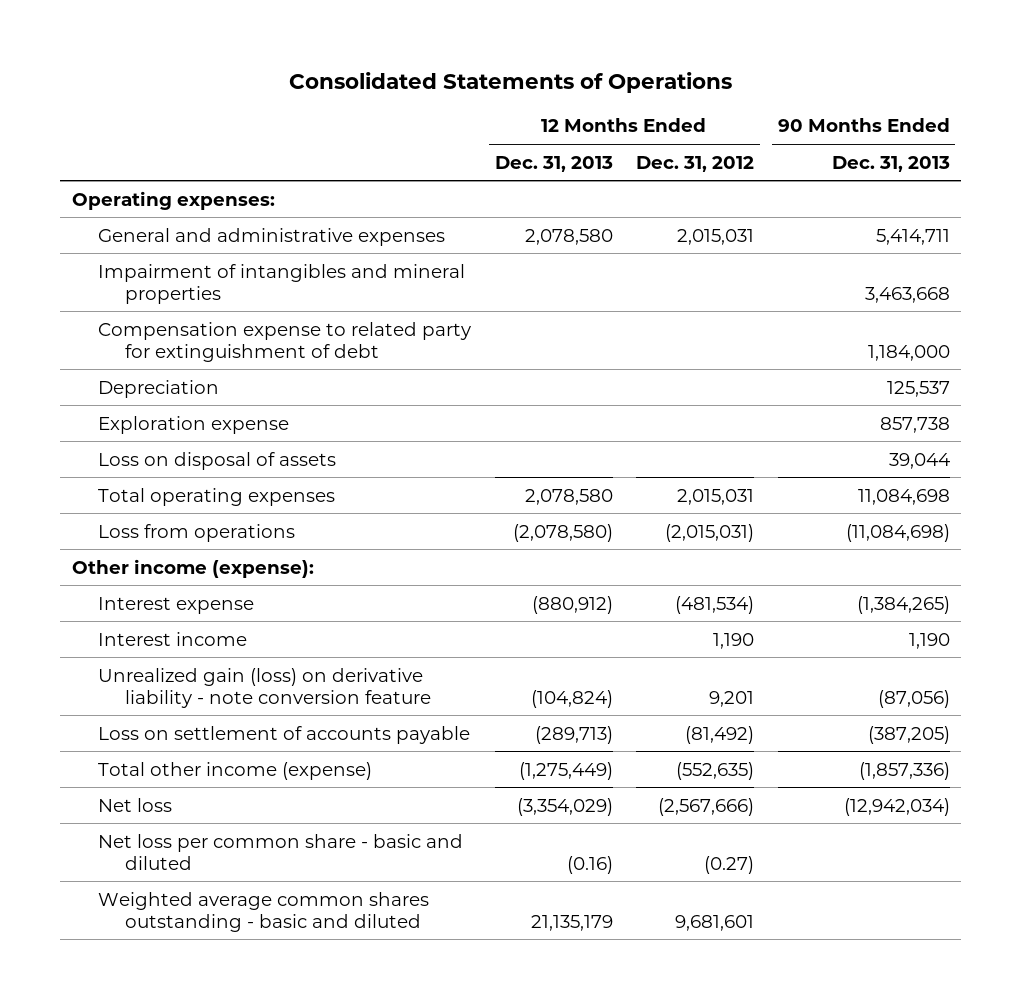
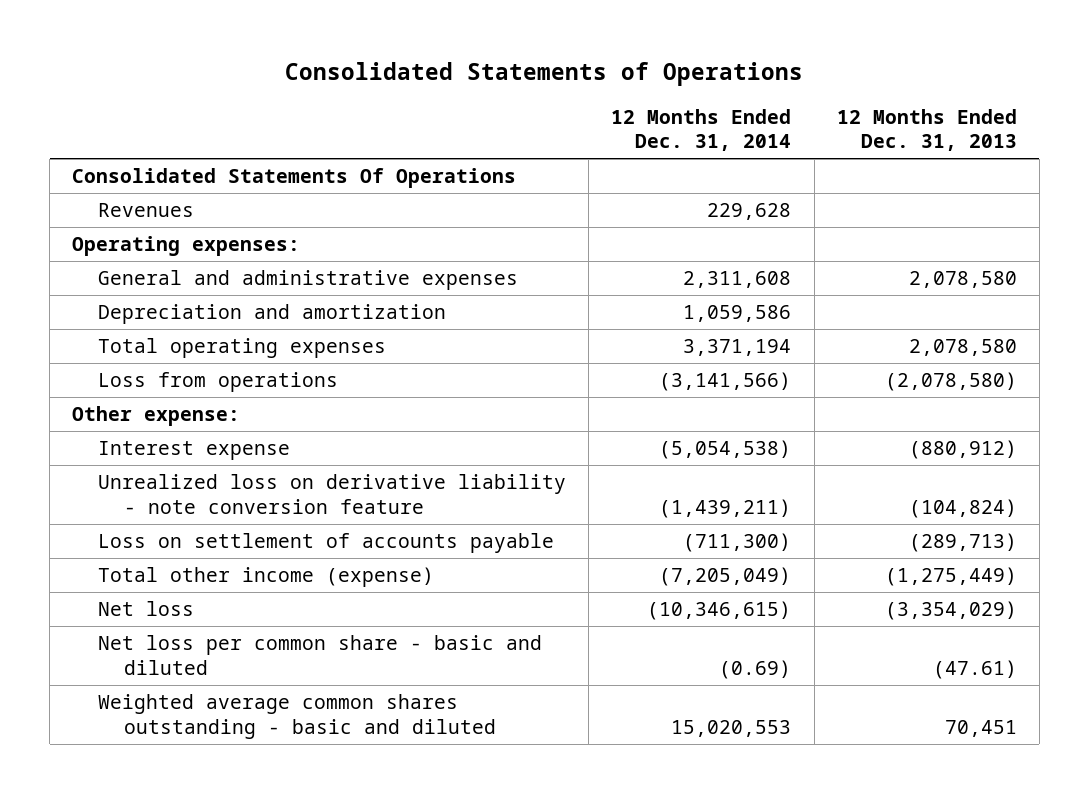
- | 12 Months Ended Dec. 31, 2013 | 12 Months Ended Dec. 31, 2012 | 90 Months Ended Dec. 31, 2013
+ | 12 Months Ended Dec. 31, 2014 | 12 Months Ended Dec. 31, 2013
+ Consolidated Statements Of Operations
+ Revenues | 229,628 |
- Impairment of intangibles and mineral properties | | | 3,463,668
- Compensation expense to related party for extinguishment of debt | | | 1,184,000
- Depreciation | | | 125,537
- Exploration expense | | | 857,738
- Loss on disposal of assets | | | 39,044
+ Depreciation and amortization | 1,059,586 |
- Other income (expense):
+ Other expense:
- Interest income | | 1,190 | 1,190
- Unrealized gain (loss) on derivative liability - note conversion feature | (104,824) | 9,201 | (87,056)
+ Unrealized loss on derivative liability - note conversion feature | (1,439,211) | (104,824)
- Net loss per common share - basic and diluted | (0.16) | (0.27) |
- Weighted average common shares outstanding - basic and diluted | 21,135,179 | 9,681,601 |
+ Net loss per common share - basic and diluted | (0.69) | (47.61)
+ Weighted average common shares outstanding - basic and diluted | 15,020,553 | 70,451

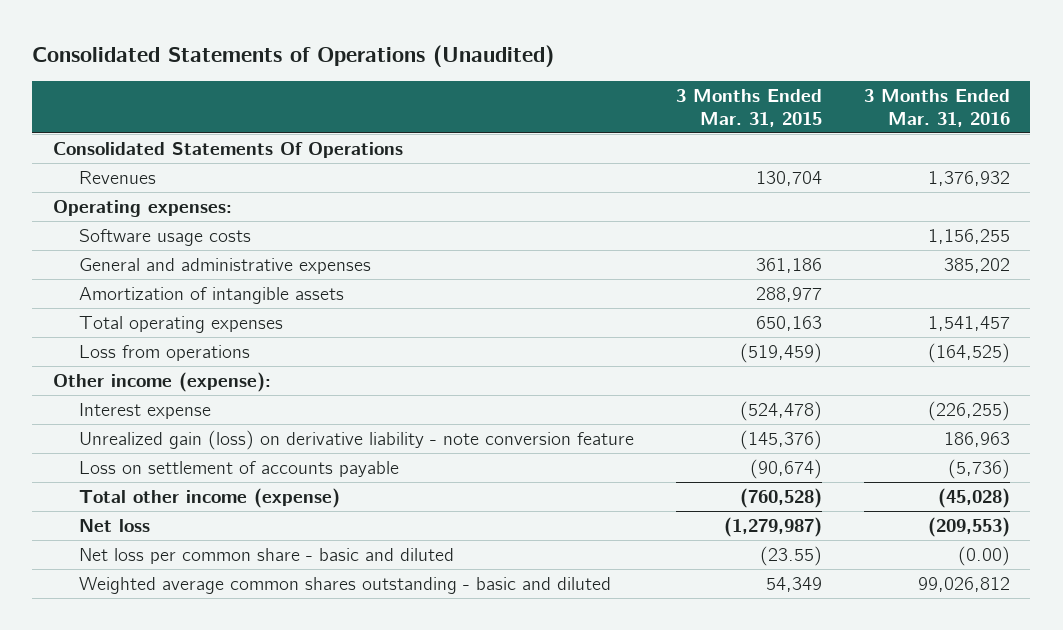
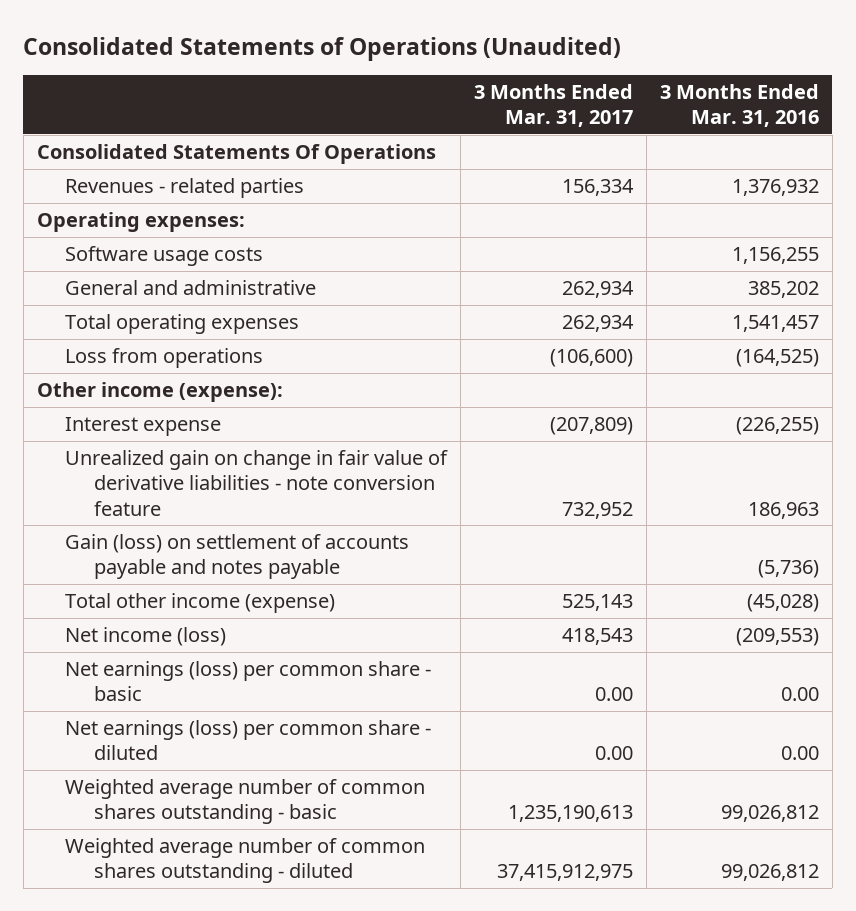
- | 3 Months Ended Mar. 31, 2015 | 3 Months Ended Mar. 31, 2016
+ | 3 Months Ended Mar. 31, 2017 | 3 Months Ended Mar. 31, 2016
- Revenues | 130,704 | 1,376,932
+ Revenues - related parties | 156,334 | 1,376,932
- General and administrative expenses | 361,186 | 385,202
- Amortization of intangible assets | 288,977 |
+ General and administrative | 262,934 | 385,202
- Unrealized gain (loss) on derivative liability - note conversion feature | (145,376) | 186,963
- Loss on settlement of accounts payable | (90,674) | (5,736)
+ Unrealized gain on change in fair value of derivative liabilities - note conversion feature | 732,952 | 186,963
+ Gain (loss) on settlement of accounts payable and notes payable | | (5,736)
- Net loss | (1,279,987) | (209,553)
- Net loss per common share - basic and diluted | (23.55) | (0.00)
- Weighted average common shares outstanding - basic and diluted | 54,349 | 99,026,812
+ Net income (loss) | 418,543 | (209,553)
+ Net earnings (loss) per common share - basic | 0.00 | 0.00
+ Net earnings (loss) per common share - diluted | 0.00 | 0.00
+ Weighted average number of common shares outstanding - basic | 1,235,190,613 | 99,026,812
+ Weighted average number of common shares outstanding - diluted | 37,415,912,975 | 99,026,812

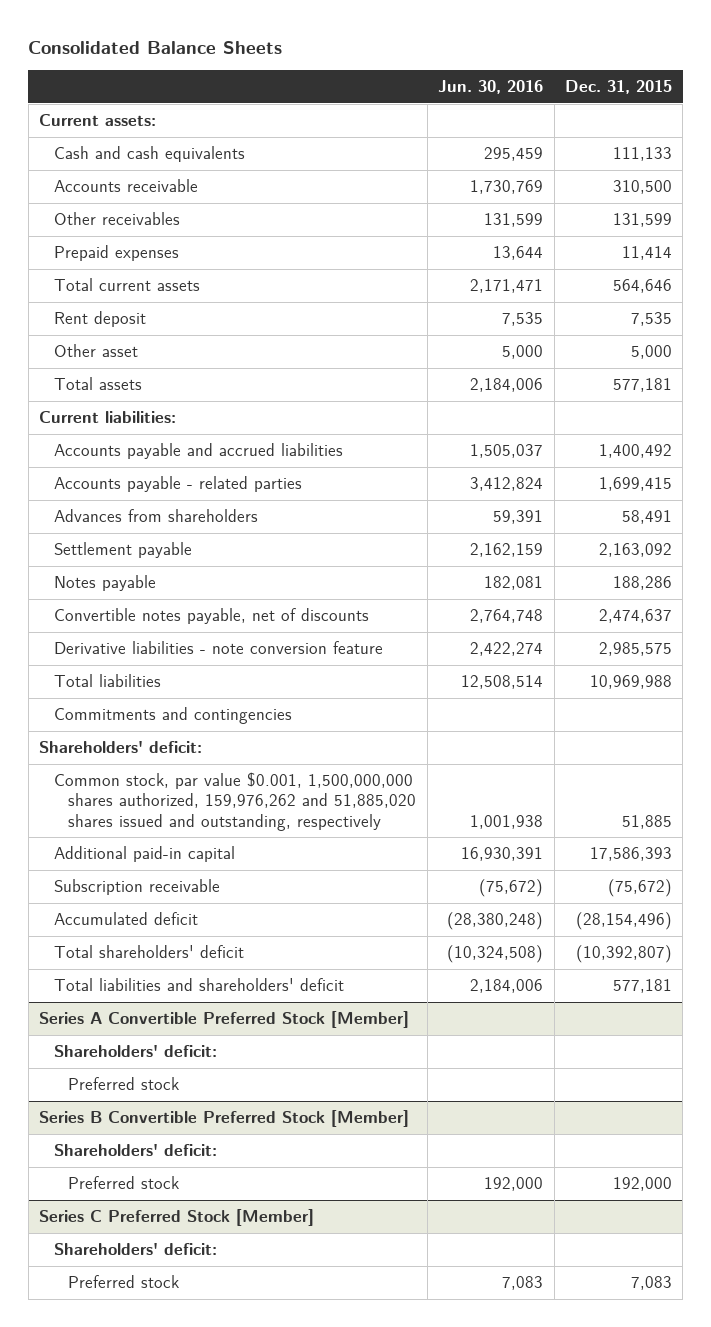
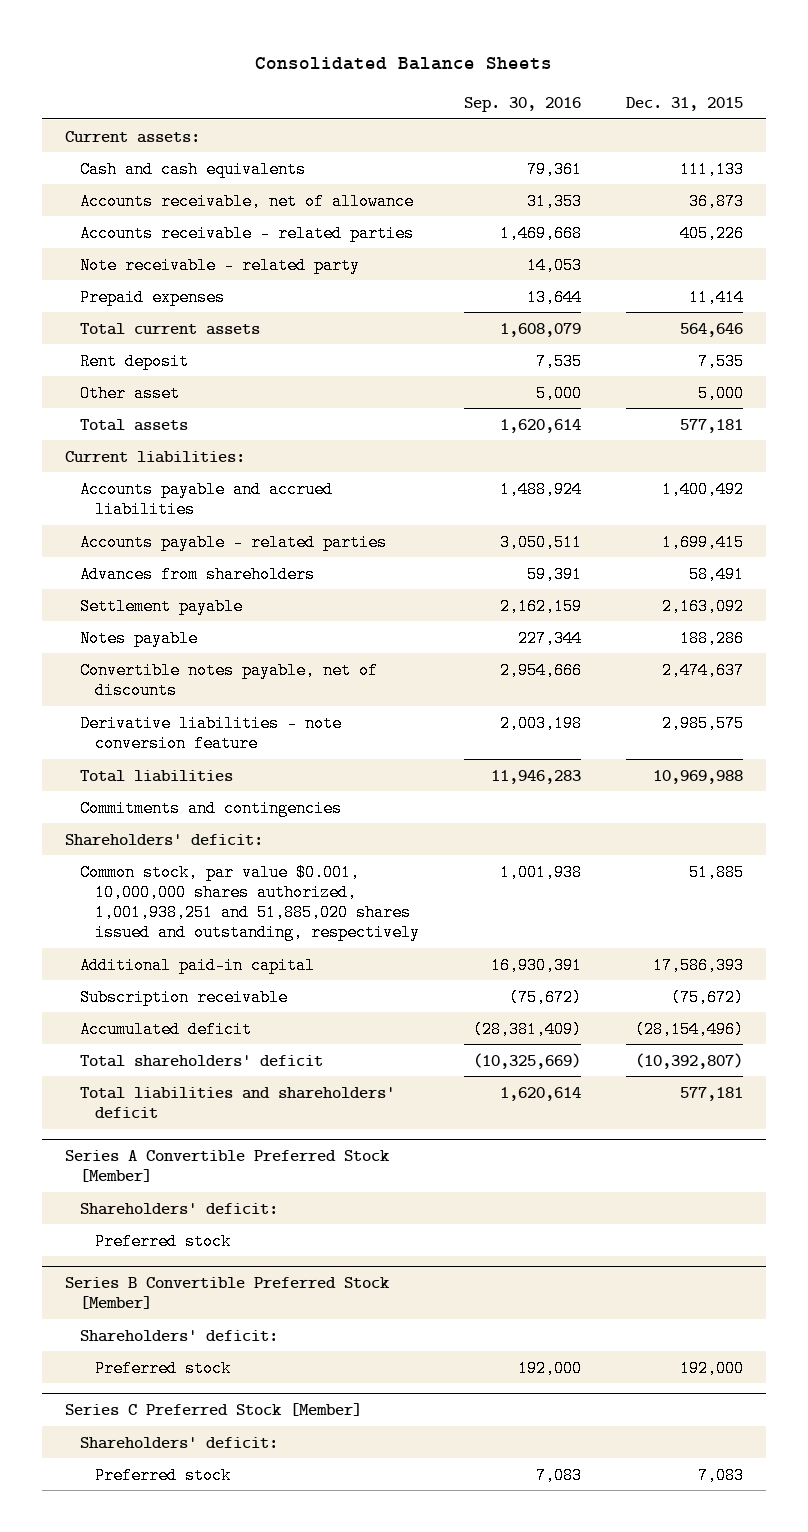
- | Jun. 30, 2016 | Dec. 31, 2015
+ | Sep. 30, 2016 | Dec. 31, 2015
- Accounts receivable | 1,730,769 | 310,500
- Other receivables | 131,599 | 131,599
+ Accounts receivable, net of allowance | 31,353 | 36,873
+ Accounts receivable - related parties | 1,469,668 | 405,226
+ Note receivable - related party | 14,053 |
- Common stock, par value $0.001, 1,500,000,000 shares authorized, 159,976,262 and 51,885,020 shares issued and outstanding, respectively | 1,001,938 | 51,885
+ Common stock, par value $0.001, 10,000,000 shares authorized, 1,001,938,251 and 51,885,020 shares issued and outstanding, respectively | 1,001,938 | 51,885

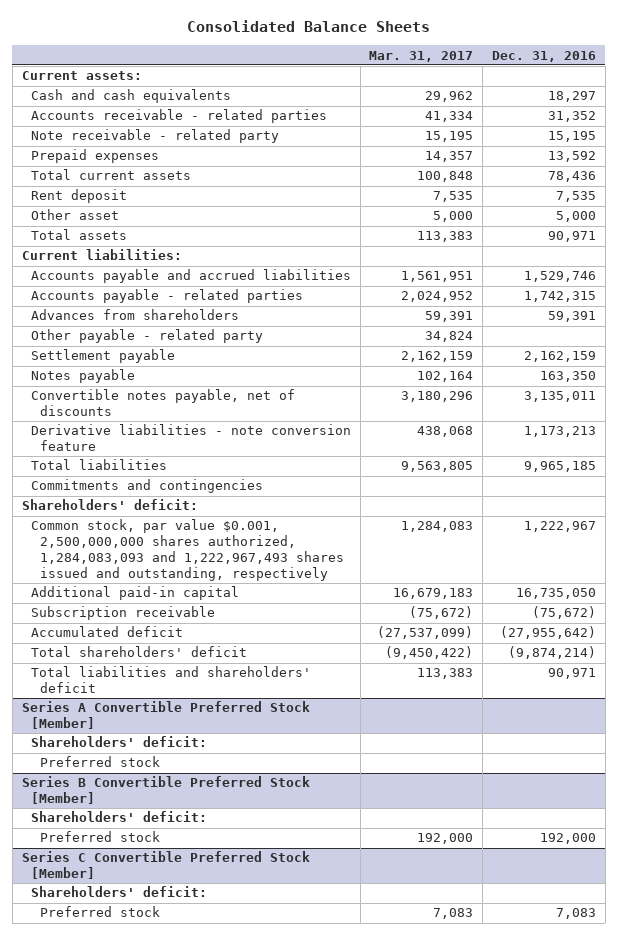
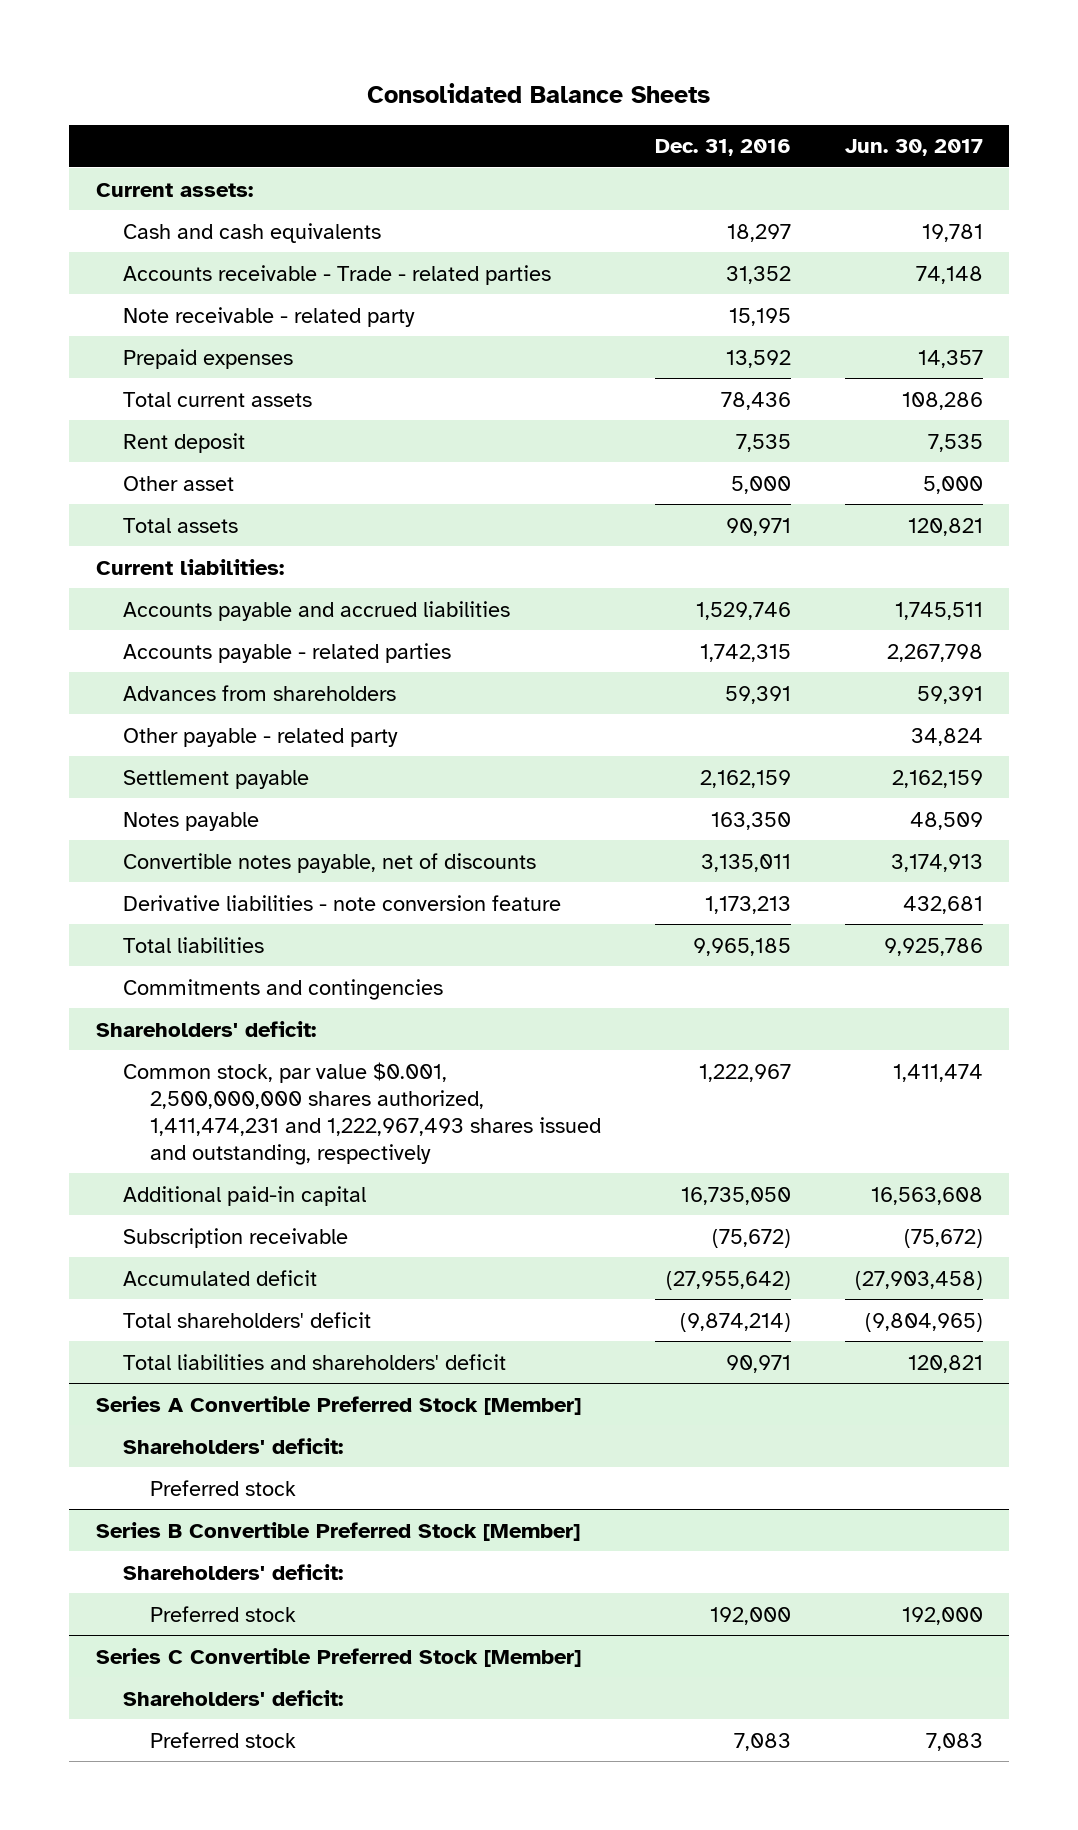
- | Mar. 31, 2017 | Dec. 31, 2016
+ | Dec. 31, 2016 | Jun. 30, 2017
- Accounts receivable - related parties | 41,334 | 31,352
+ Accounts receivable - Trade - related parties | 31,352 | 74,148
- Common stock, par value $0.001, 2,500,000,000 shares authorized, 1,284,083,093 and 1,222,967,493 shares issued and outstanding, respectively | 1,284,083 | 1,222,967
+ Common stock, par value $0.001, 2,500,000,000 shares authorized, 1,411,474,231 and 1,222,967,493 shares issued and outstanding, respectively | 1,222,967 | 1,411,474

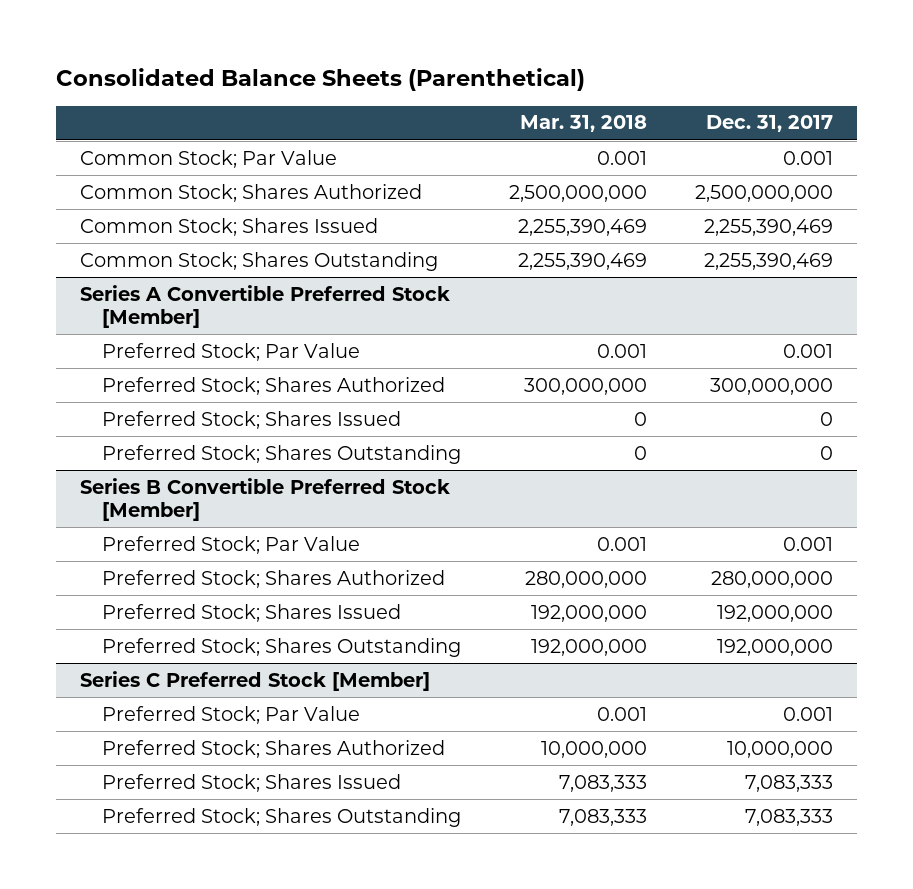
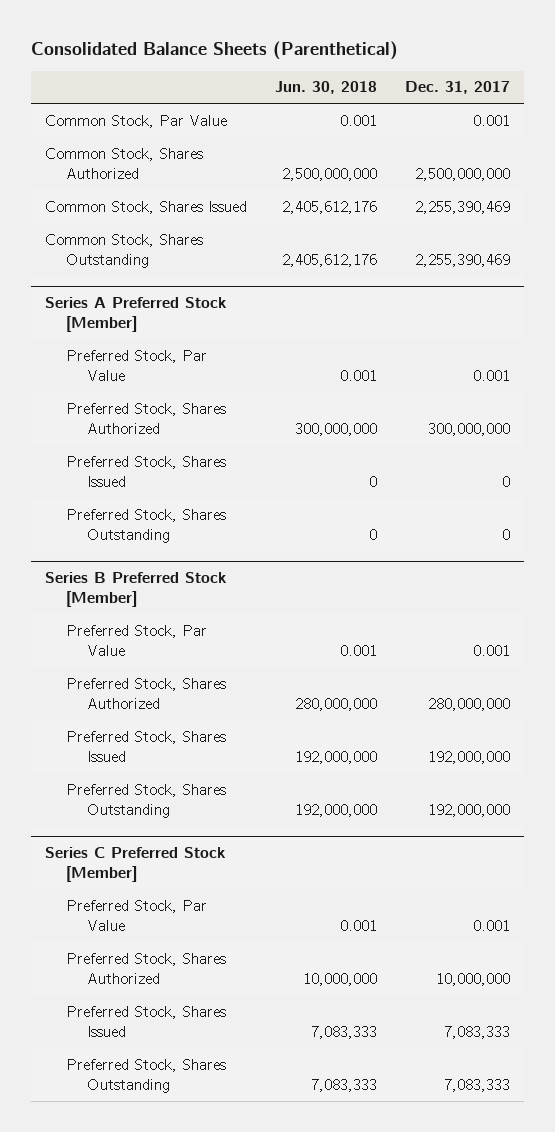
- | Mar. 31, 2018 | Dec. 31, 2017
+ | Jun. 30, 2018 | Dec. 31, 2017
- Common Stock; Par Value | 0.001 | 0.001
- Common Stock; Shares Authorized | 2,500,000,000 | 2,500,000,000
- Common Stock; Shares Issued | 2,255,390,469 | 2,255,390,469
- Common Stock; Shares Outstanding | 2,255,390,469 | 2,255,390,469
- Series A Convertible Preferred Stock [Member]
- Preferred Stock; Par Value | 0.001 | 0.001
- Preferred Stock; Shares Authorized | 300,000,000 | 300,000,000
- Preferred Stock; Shares Issued | 0 | 0
- Preferred Stock; Shares Outstanding | 0 | 0
- Series B Convertible Preferred Stock [Member]
- Preferred Stock; Par Value | 0.001 | 0.001
- Preferred Stock; Shares Authorized | 280,000,000 | 280,000,000
- Preferred Stock; Shares Issued | 192,000,000 | 192,000,000
- Preferred Stock; Shares Outstanding | 192,000,000 | 192,000,000
+ Common Stock, Par Value | 0.001 | 0.001
+ Common Stock, Shares Authorized | 2,500,000,000 | 2,500,000,000
+ Common Stock, Shares Issued | 2,405,612,176 | 2,255,390,469
+ Common Stock, Shares Outstanding | 2,405,612,176 | 2,255,390,469
+ Series A Preferred Stock [Member]
+ Preferred Stock, Par Value | 0.001 | 0.001
+ Preferred Stock, Shares Authorized | 300,000,000 | 300,000,000
+ Preferred Stock, Shares Issued | 0 | 0
+ Preferred Stock, Shares Outstanding | 0 | 0
+ Series B Preferred Stock [Member]
+ Preferred Stock, Par Value | 0.001 | 0.001
+ Preferred Stock, Shares Authorized | 280,000,000 | 280,000,000
+ Preferred Stock, Shares Issued | 192,000,000 | 192,000,000
+ Preferred Stock, Shares Outstanding | 192,000,000 | 192,000,000
@ Series C Preferred Stock [Member]
- Preferred Stock; Par Value | 0.001 | 0.001
- Preferred Stock; Shares Authorized | 10,000,000 | 10,000,000
- Preferred Stock; Shares Issued | 7,083,333 | 7,083,333
- Preferred Stock; Shares Outstanding | 7,083,333 | 7,083,333
+ Preferred Stock, Par Value | 0.001 | 0.001
+ Preferred Stock, Shares Authorized | 10,000,000 | 10,000,000
+ Preferred Stock, Shares Issued | 7,083,333 | 7,083,333
+ Preferred Stock, Shares Outstanding | 7,083,333 | 7,083,333

